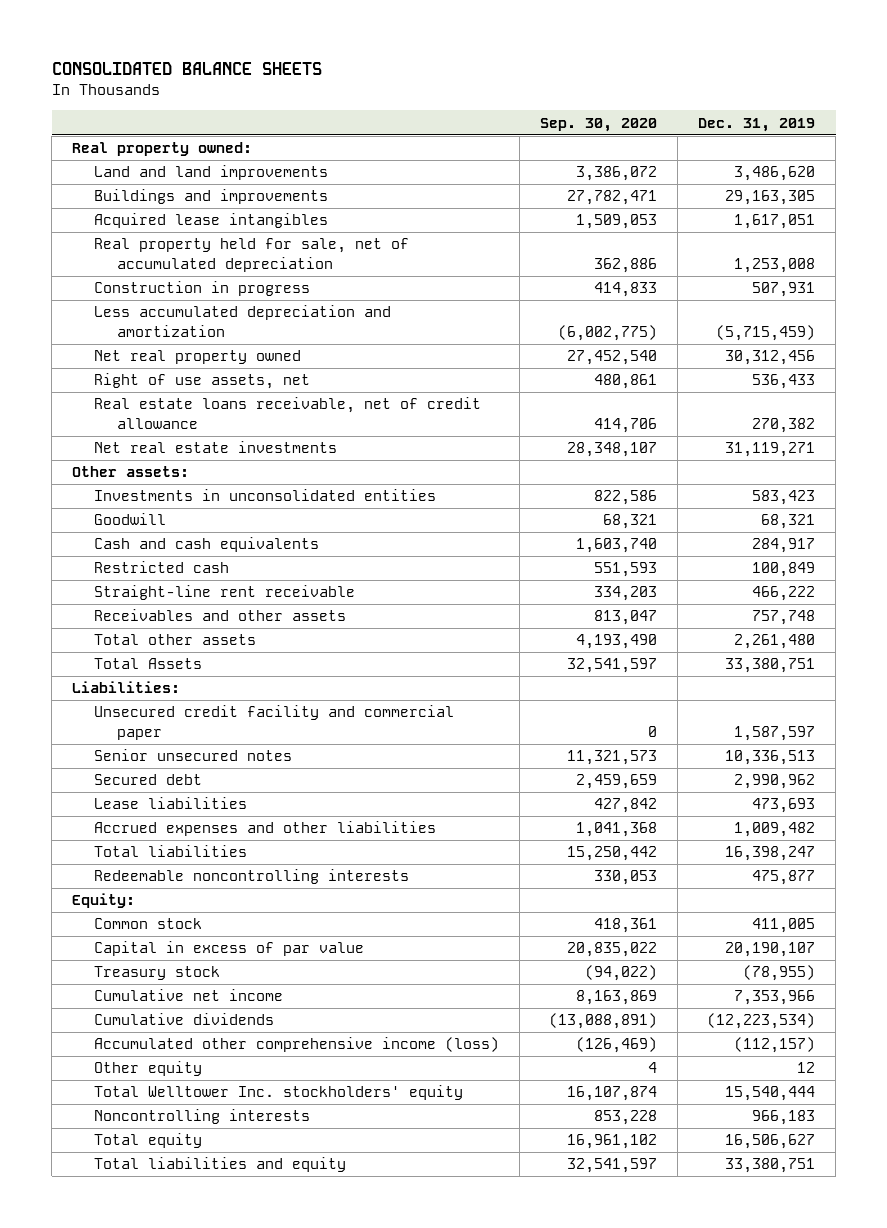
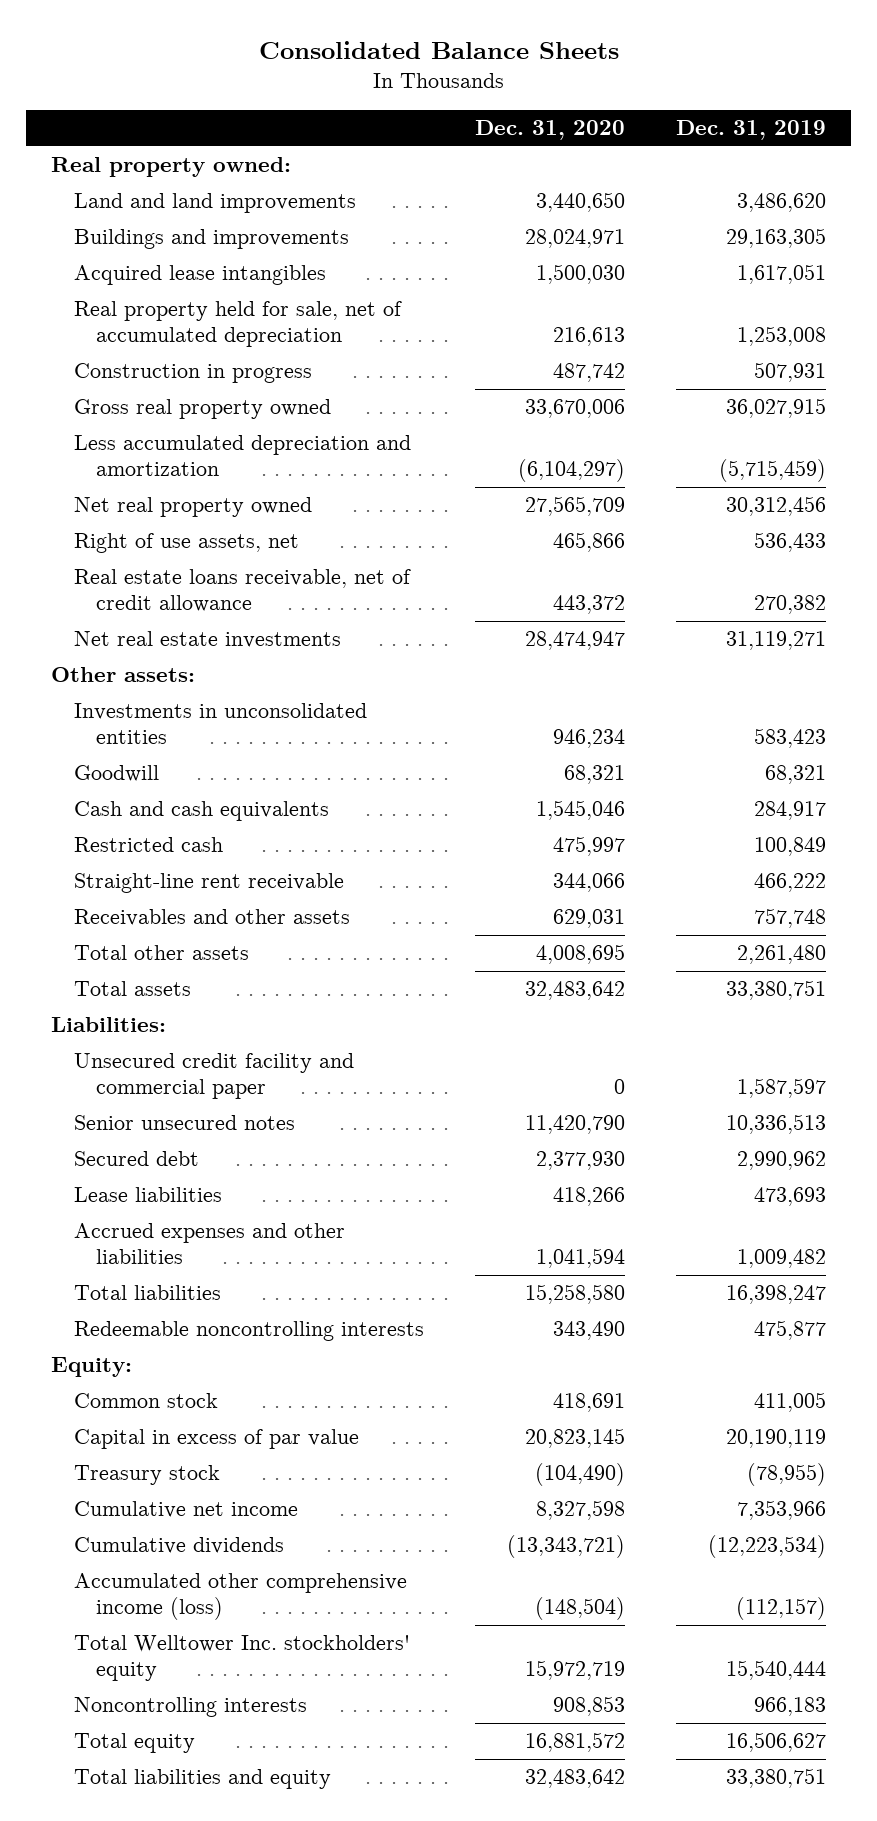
- CONSOLIDATED BALANCE SHEETS
+ Consolidated Balance Sheets
- | Sep. 30, 2020 | Dec. 31, 2019
+ | Dec. 31, 2020 | Dec. 31, 2019
+ Gross real property owned | 33,670,006 | 36,027,915
- Total Assets | 32,541,597 | 33,380,751
+ Total assets | 32,483,642 | 33,380,751
- Capital in excess of par value | 20,835,022 | 20,190,107
+ Capital in excess of par value | 20,823,145 | 20,190,119
- Other equity | 4 | 12

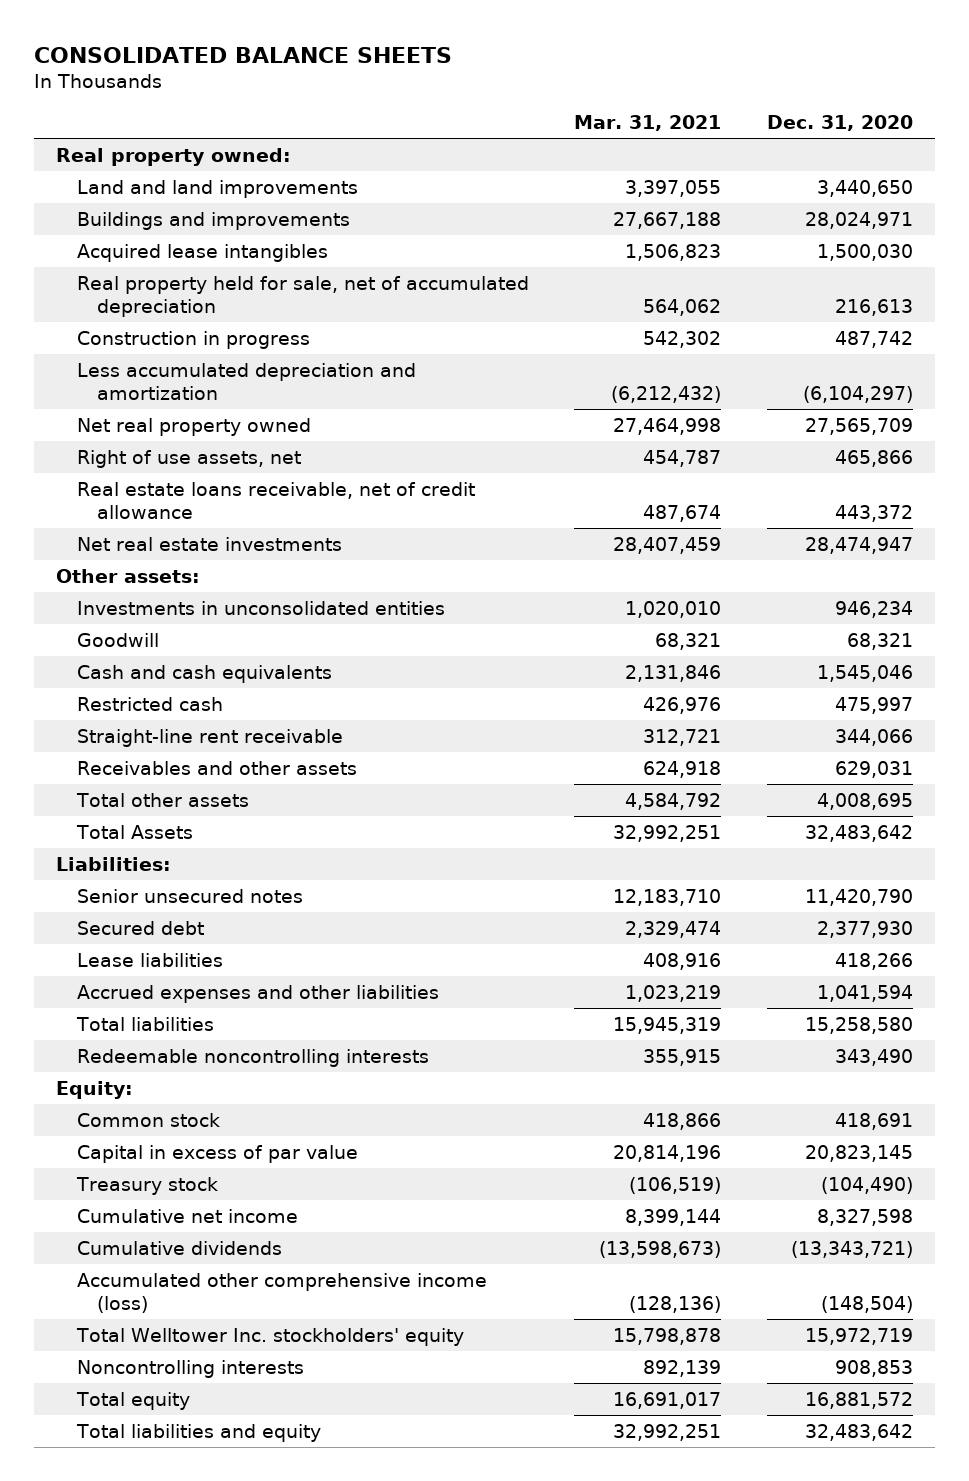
- Consolidated Balance Sheets
+ CONSOLIDATED BALANCE SHEETS
- | Dec. 31, 2020 | Dec. 31, 2019
+ | Mar. 31, 2021 | Dec. 31, 2020
- Gross real property owned | 33,670,006 | 36,027,915
- Total assets | 32,483,642 | 33,380,751
+ Total Assets | 32,992,251 | 32,483,642
- Unsecured credit facility and commercial paper | 0 | 1,587,597

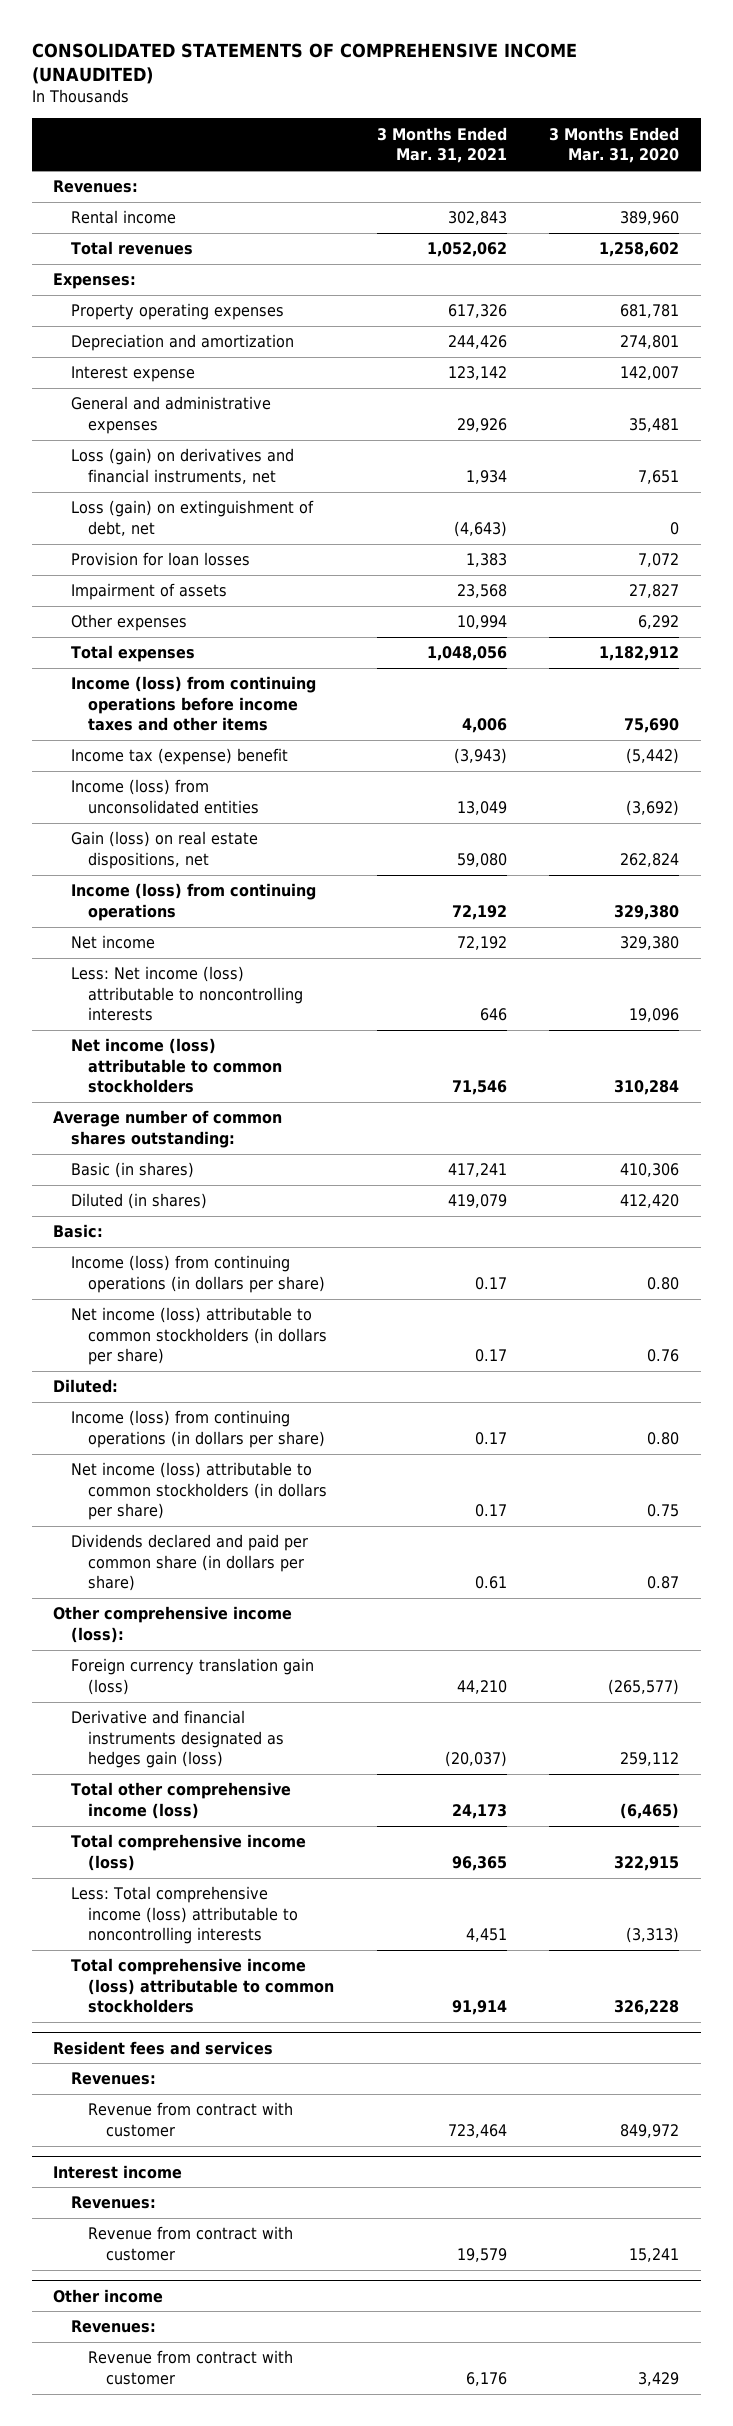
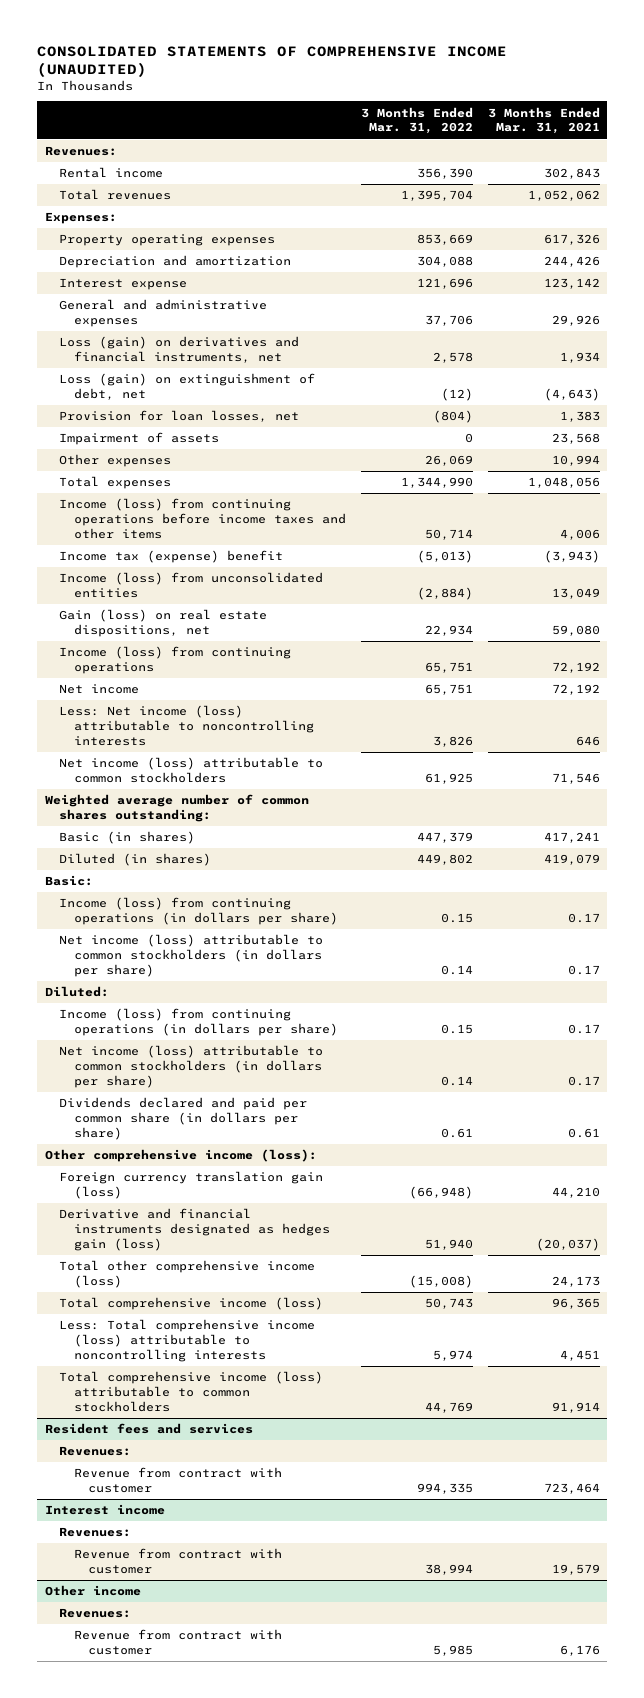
- | 3 Months Ended Mar. 31, 2021 | 3 Months Ended Mar. 31, 2020
+ | 3 Months Ended Mar. 31, 2022 | 3 Months Ended Mar. 31, 2021
- Provision for loan losses | 1,383 | 7,072
+ Provision for loan losses, net | (804) | 1,383
- Average number of common shares outstanding:
+ Weighted average number of common shares outstanding:

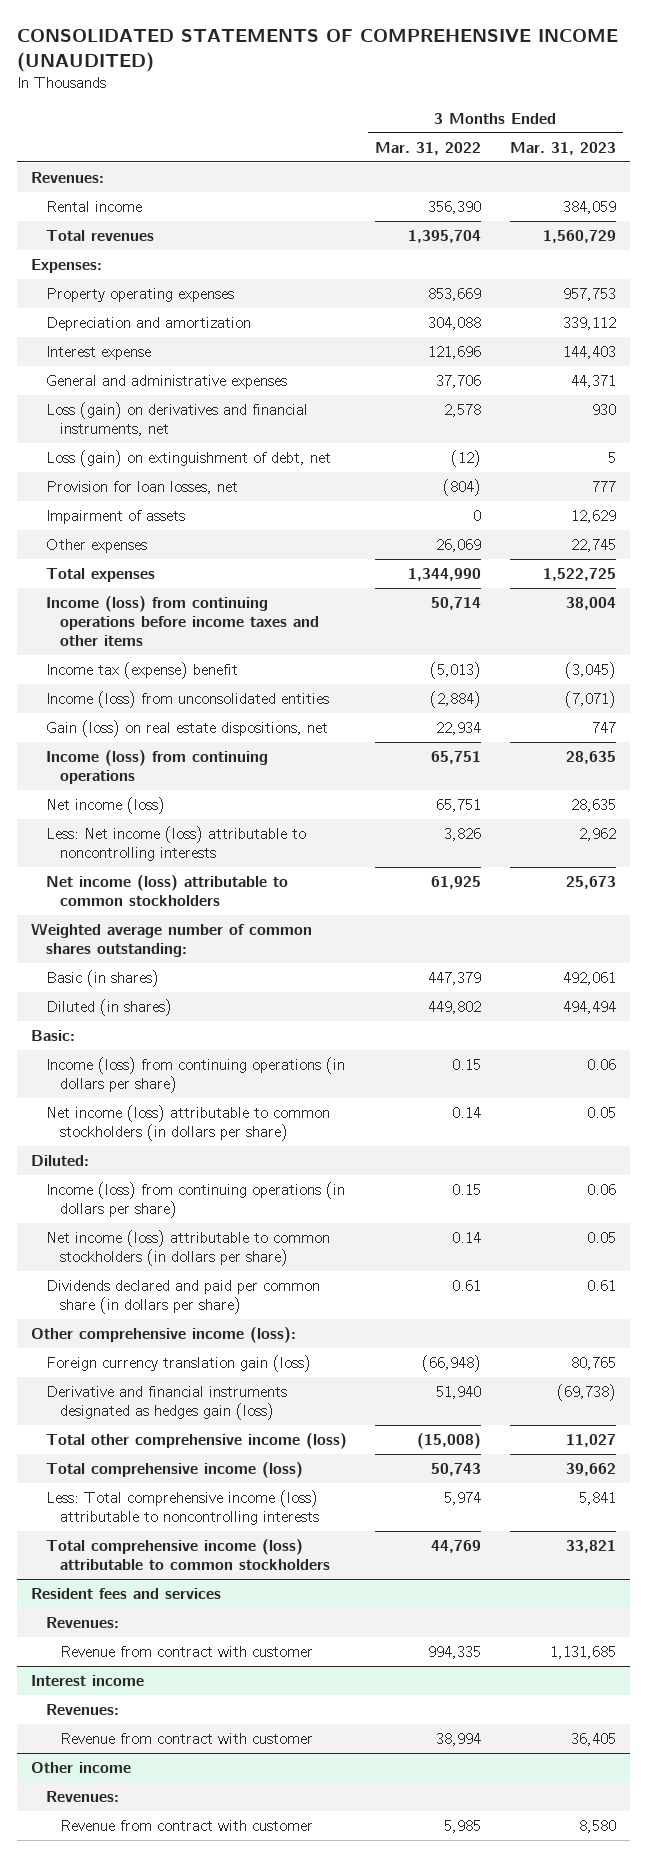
- | 3 Months Ended Mar. 31, 2022 | 3 Months Ended Mar. 31, 2021
+ | 3 Months Ended Mar. 31, 2022 | 3 Months Ended Mar. 31, 2023
- Net income | 65,751 | 72,192
+ Net income (loss) | 65,751 | 28,635

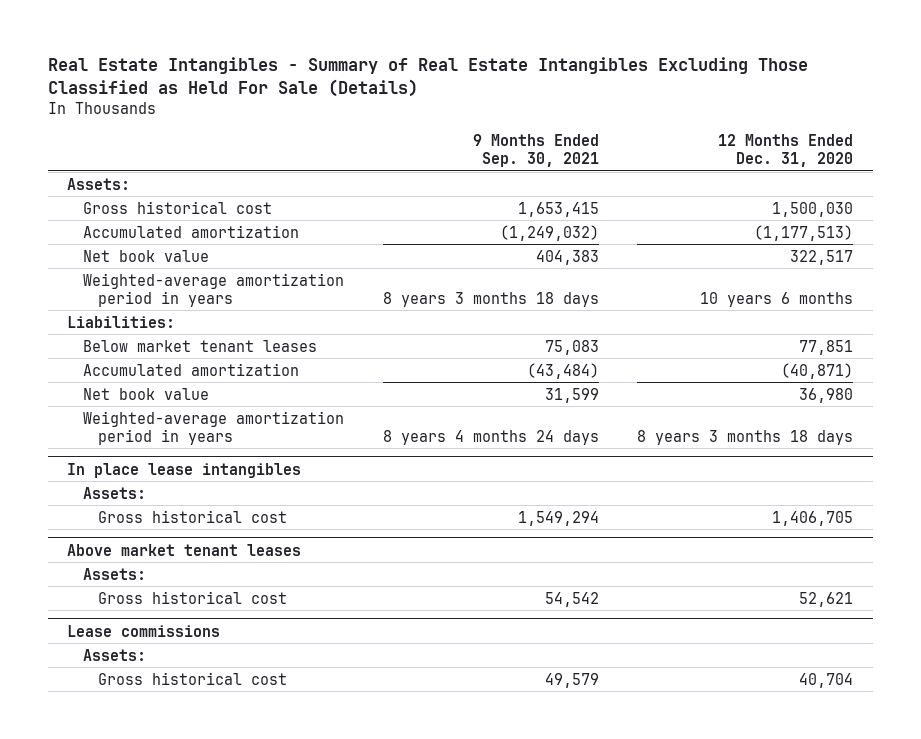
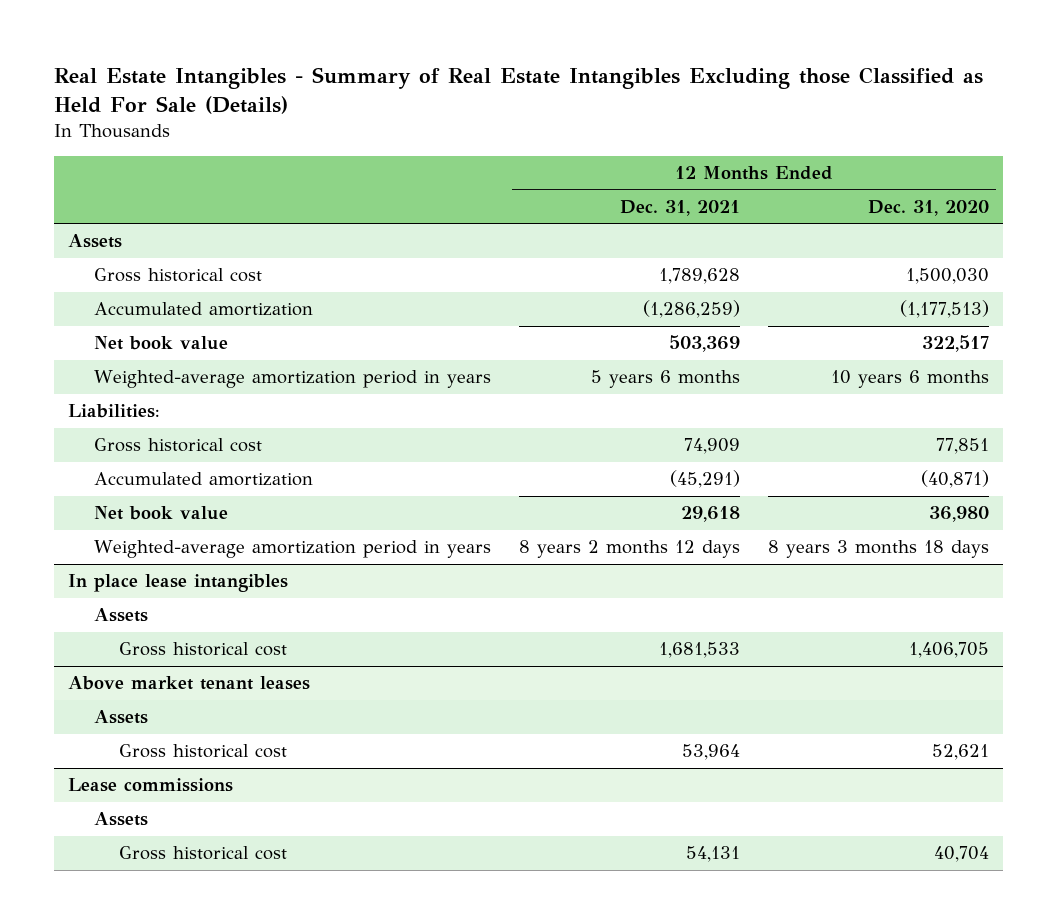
- Real Estate Intangibles - Summary of Real Estate Intangibles Excluding Those Classified as Held For Sale (Details)
+ Real Estate Intangibles - Summary of Real Estate Intangibles Excluding those Classified as Held For Sale (Details)
- | 9 Months Ended Sep. 30, 2021 | 12 Months Ended Dec. 31, 2020
+ | 12 Months Ended Dec. 31, 2021 | 12 Months Ended Dec. 31, 2020
- Assets:
+ Assets
- Below market tenant leases | 75,083 | 77,851
+ Gross historical cost | 74,909 | 77,851
@ In place lease intangibles
- Assets:
+ Assets
@ Above market tenant leases
- Assets:
+ Assets
@ Lease commissions
- Assets:
+ Assets

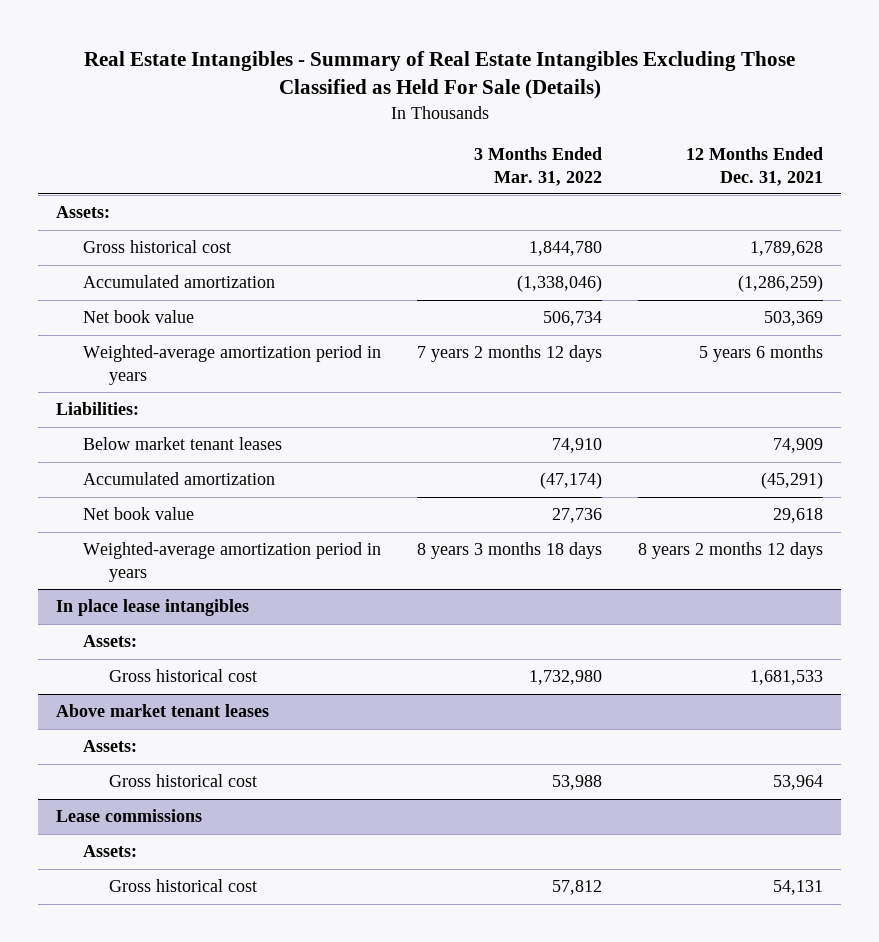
- Real Estate Intangibles - Summary of Real Estate Intangibles Excluding those Classified as Held For Sale (Details)
+ Real Estate Intangibles - Summary of Real Estate Intangibles Excluding Those Classified as Held For Sale (Details)
- | 12 Months Ended Dec. 31, 2021 | 12 Months Ended Dec. 31, 2020
+ | 3 Months Ended Mar. 31, 2022 | 12 Months Ended Dec. 31, 2021
- Assets
+ Assets:
- Gross historical cost | 74,909 | 77,851
+ Below market tenant leases | 74,910 | 74,909
@ In place lease intangibles
- Assets
+ Assets:
@ Above market tenant leases
- Assets
+ Assets:
@ Lease commissions
- Assets
+ Assets:

